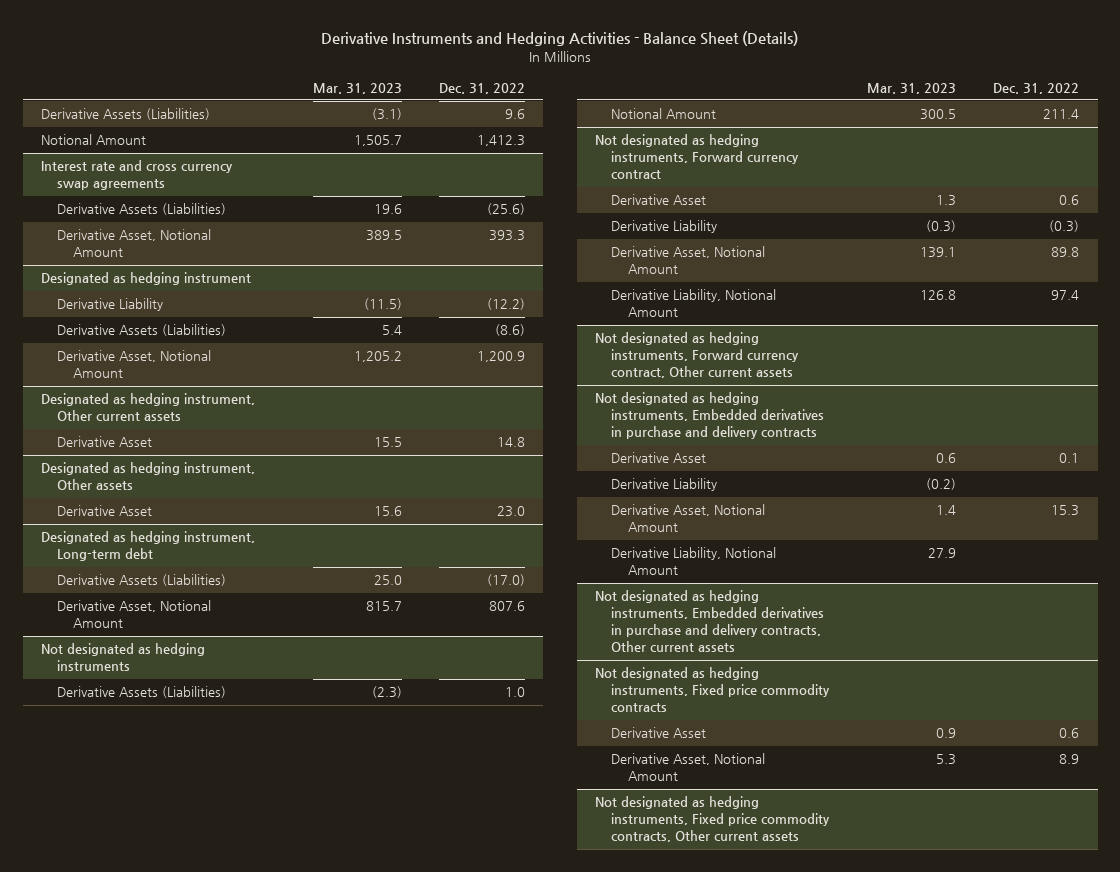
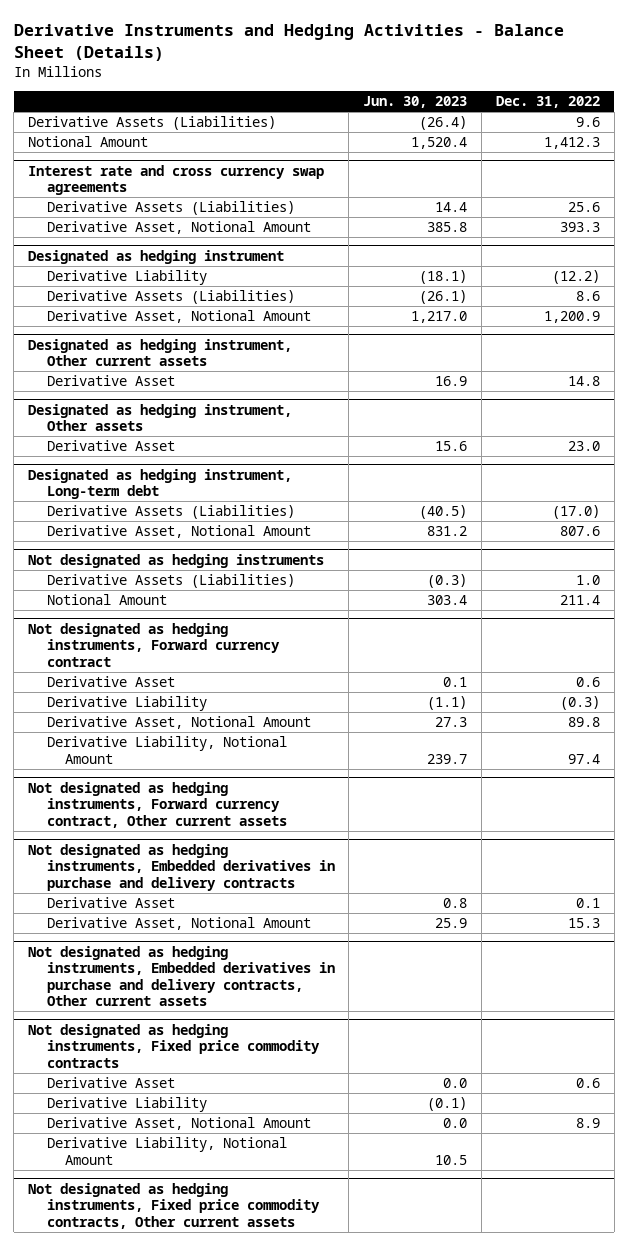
- | Mar. 31, 2023 | Dec. 31, 2022
+ | Jun. 30, 2023 | Dec. 31, 2022
@ Interest rate and cross currency swap agreements
- Derivative Assets (Liabilities) | 19.6 | (25.6)
+ Derivative Assets (Liabilities) | 14.4 | 25.6
@ Designated as hedging instrument
- Derivative Assets (Liabilities) | 5.4 | (8.6)
+ Derivative Assets (Liabilities) | (26.1) | 8.6
@ Not designated as hedging instruments, Embedded derivatives in purchase and delivery contracts
- Derivative Liability | (0.2) |
- Derivative Liability, Notional Amount | 27.9 |
@ Not designated as hedging instruments, Fixed price commodity contracts
+ Derivative Liability | (0.1) |
+ Derivative Liability, Notional Amount | 10.5 |

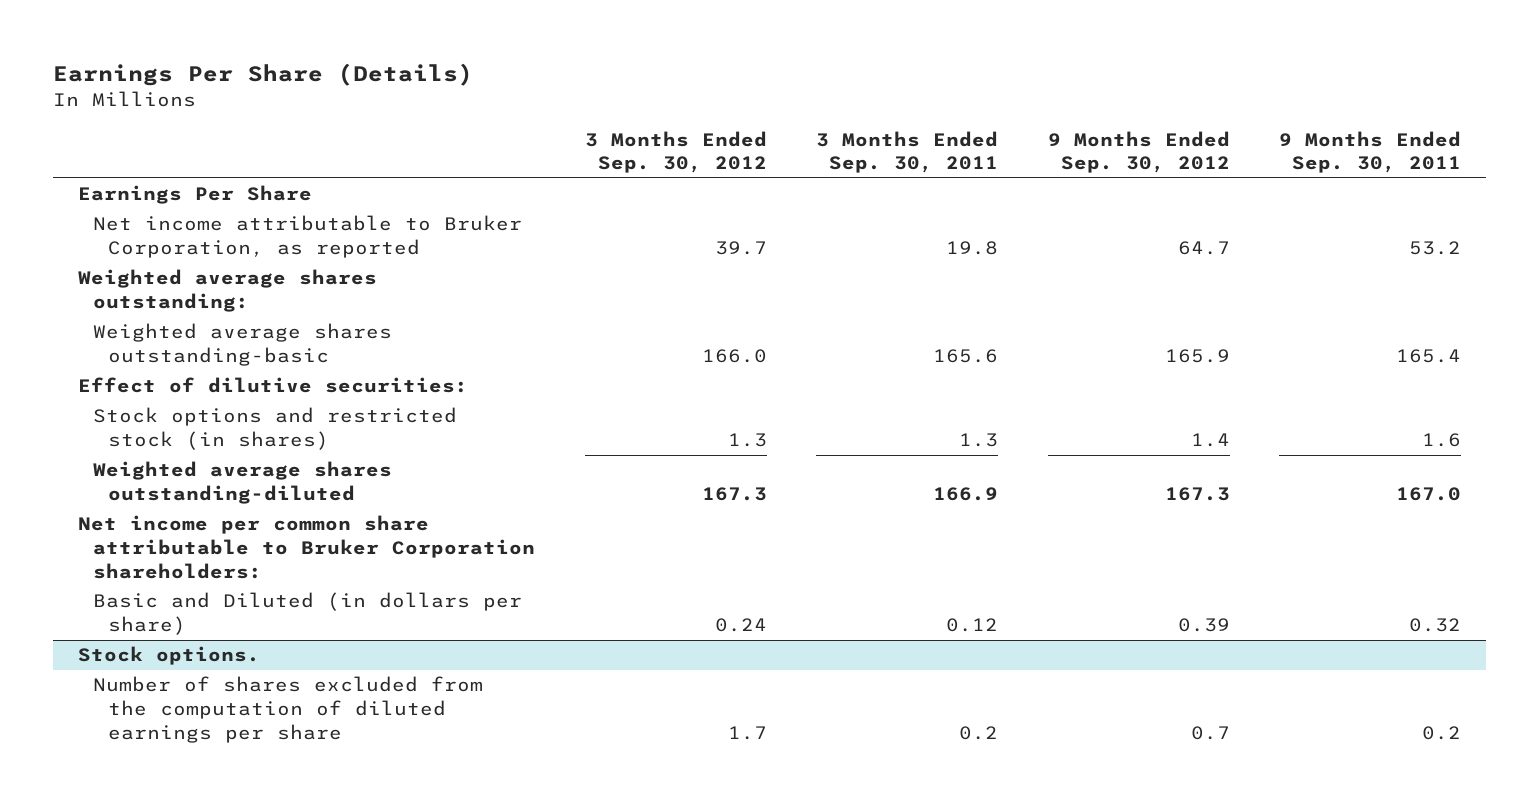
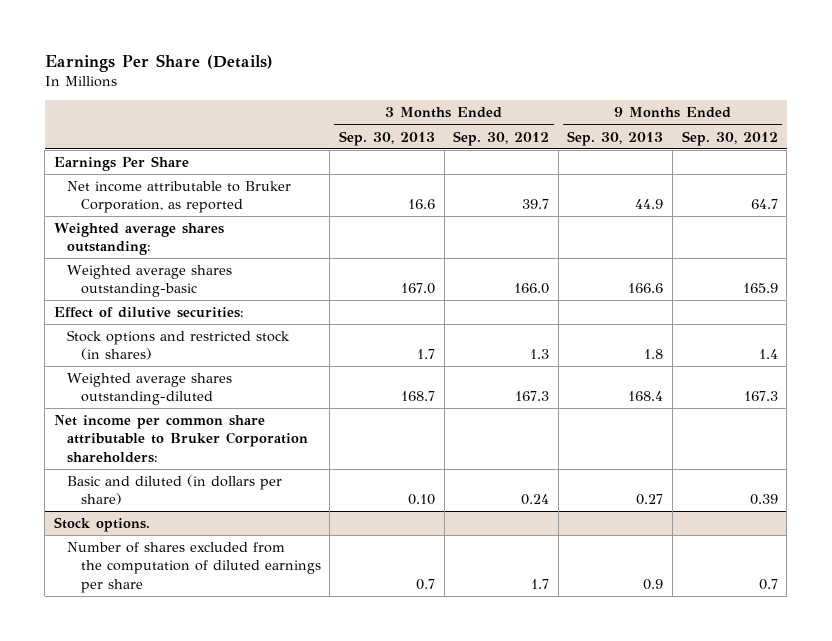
- | 3 Months Ended Sep. 30, 2012 | 3 Months Ended Sep. 30, 2011 | 9 Months Ended Sep. 30, 2012 | 9 Months Ended Sep. 30, 2011
+ | 3 Months Ended Sep. 30, 2013 | 3 Months Ended Sep. 30, 2012 | 9 Months Ended Sep. 30, 2013 | 9 Months Ended Sep. 30, 2012
- Basic and Diluted (in dollars per share) | 0.24 | 0.12 | 0.39 | 0.32
+ Basic and diluted (in dollars per share) | 0.10 | 0.24 | 0.27 | 0.39

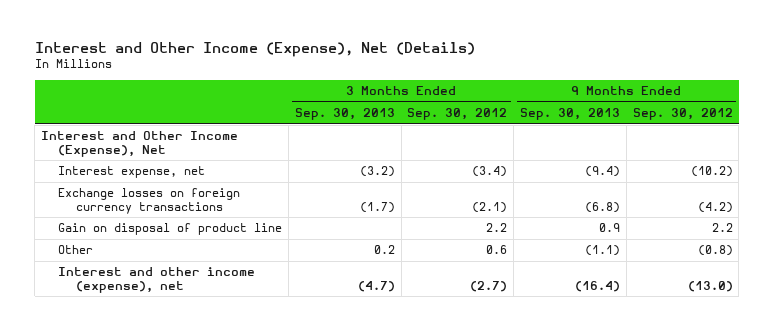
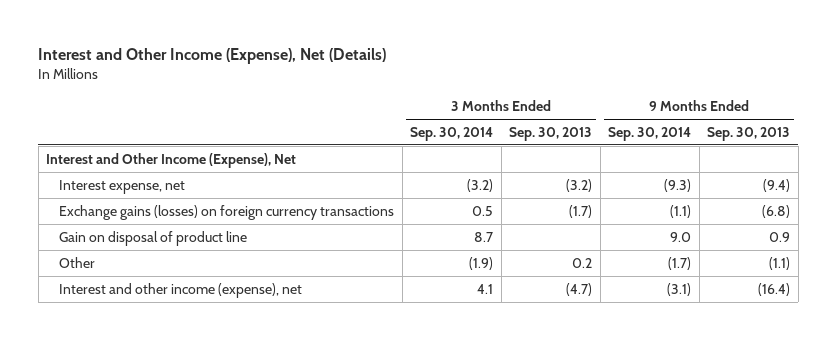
- | 3 Months Ended Sep. 30, 2013 | 3 Months Ended Sep. 30, 2012 | 9 Months Ended Sep. 30, 2013 | 9 Months Ended Sep. 30, 2012
+ | 3 Months Ended Sep. 30, 2014 | 3 Months Ended Sep. 30, 2013 | 9 Months Ended Sep. 30, 2014 | 9 Months Ended Sep. 30, 2013
- Exchange losses on foreign currency transactions | (1.7) | (2.1) | (6.8) | (4.2)
+ Exchange gains (losses) on foreign currency transactions | 0.5 | (1.7) | (1.1) | (6.8)

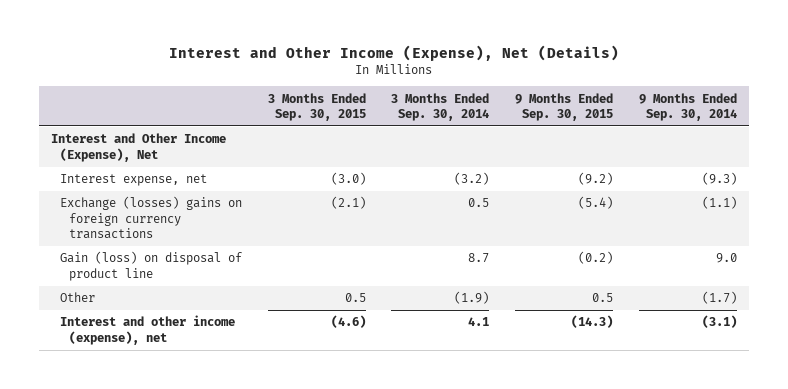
- | 3 Months Ended Sep. 30, 2014 | 3 Months Ended Sep. 30, 2013 | 9 Months Ended Sep. 30, 2014 | 9 Months Ended Sep. 30, 2013
+ | 3 Months Ended Sep. 30, 2015 | 3 Months Ended Sep. 30, 2014 | 9 Months Ended Sep. 30, 2015 | 9 Months Ended Sep. 30, 2014
- Exchange gains (losses) on foreign currency transactions | 0.5 | (1.7) | (1.1) | (6.8)
- Gain on disposal of product line | 8.7 | | 9.0 | 0.9
+ Exchange (losses) gains on foreign currency transactions | (2.1) | 0.5 | (5.4) | (1.1)
+ Gain (loss) on disposal of product line | | 8.7 | (0.2) | 9.0

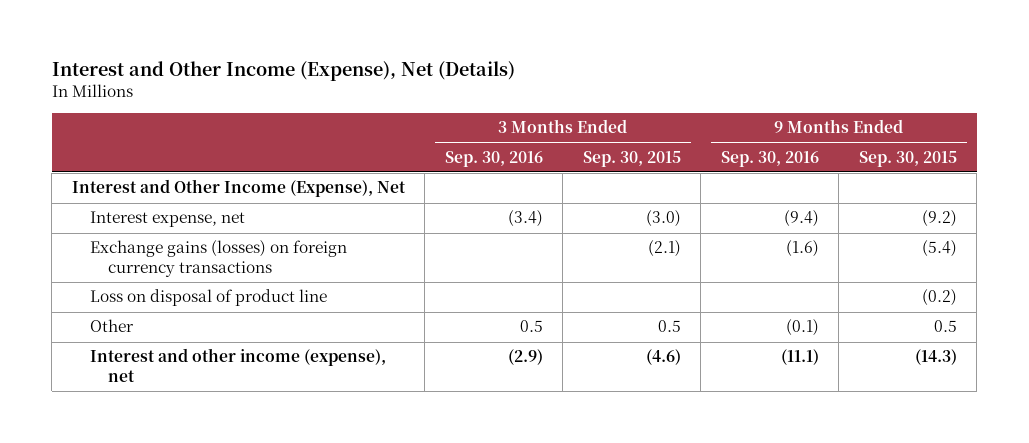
- | 3 Months Ended Sep. 30, 2015 | 3 Months Ended Sep. 30, 2014 | 9 Months Ended Sep. 30, 2015 | 9 Months Ended Sep. 30, 2014
+ | 3 Months Ended Sep. 30, 2016 | 3 Months Ended Sep. 30, 2015 | 9 Months Ended Sep. 30, 2016 | 9 Months Ended Sep. 30, 2015
- Exchange (losses) gains on foreign currency transactions | (2.1) | 0.5 | (5.4) | (1.1)
- Gain (loss) on disposal of product line | | 8.7 | (0.2) | 9.0
+ Exchange gains (losses) on foreign currency transactions | | (2.1) | (1.6) | (5.4)
+ Loss on disposal of product line | | | | (0.2)

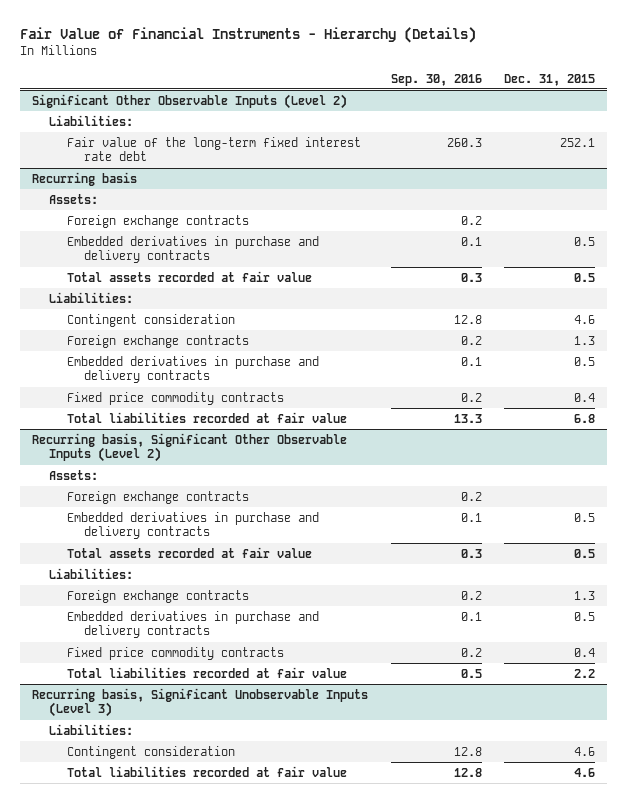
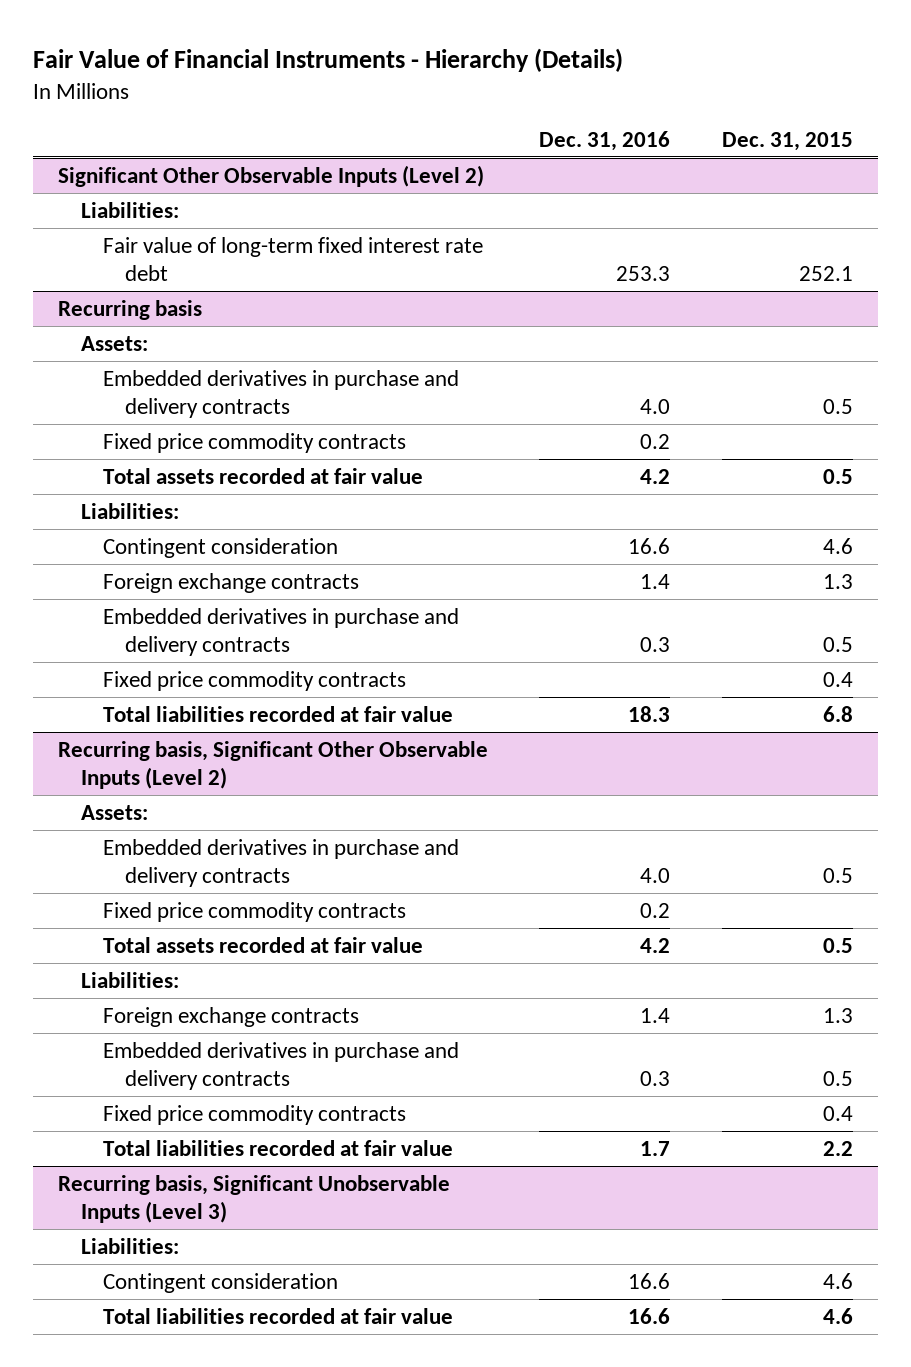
- | Sep. 30, 2016 | Dec. 31, 2015
+ | Dec. 31, 2016 | Dec. 31, 2015
@ Significant Other Observable Inputs (Level 2)
- Fair value of the long-term fixed interest rate debt | 260.3 | 252.1
+ Fair value of long-term fixed interest rate debt | 253.3 | 252.1
@ Recurring basis
- Foreign exchange contracts | 0.2 |
+ Fixed price commodity contracts | 0.2 |
@ Recurring basis, Significant Other Observable Inputs (Level 2)
- Foreign exchange contracts | 0.2 |
+ Fixed price commodity contracts | 0.2 |

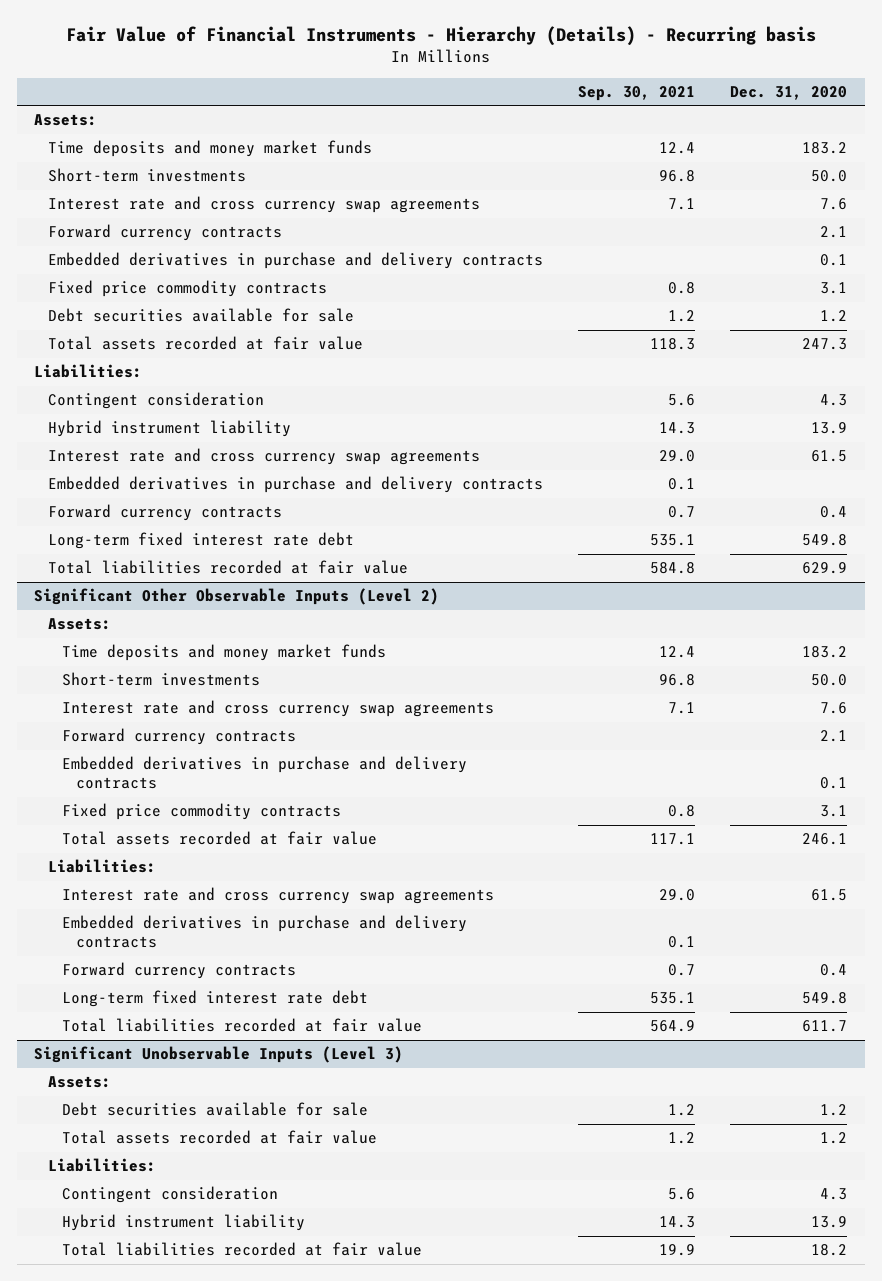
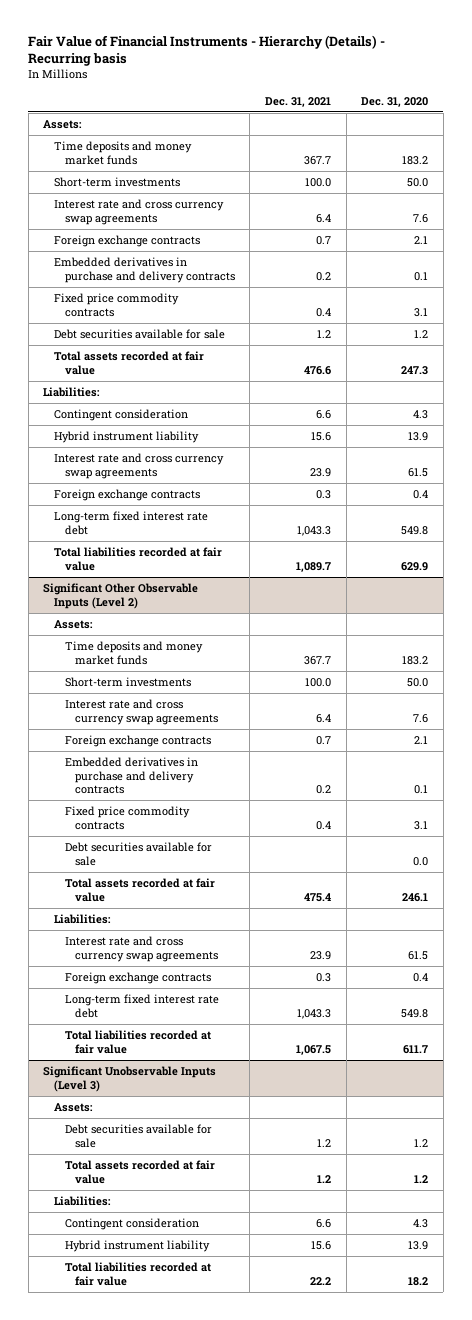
- | Sep. 30, 2021 | Dec. 31, 2020
+ | Dec. 31, 2021 | Dec. 31, 2020
- Forward currency contracts | | 2.1
+ Foreign exchange contracts | 0.7 | 2.1
- Embedded derivatives in purchase and delivery contracts | 0.1 |
- Forward currency contracts | 0.7 | 0.4
+ Foreign exchange contracts | 0.3 | 0.4
@ Significant Other Observable Inputs (Level 2)
- Forward currency contracts | | 2.1
+ Foreign exchange contracts | 0.7 | 2.1
+ Debt securities available for sale | | 0.0
- Embedded derivatives in purchase and delivery contracts | 0.1 |
- Forward currency contracts | 0.7 | 0.4
+ Foreign exchange contracts | 0.3 | 0.4

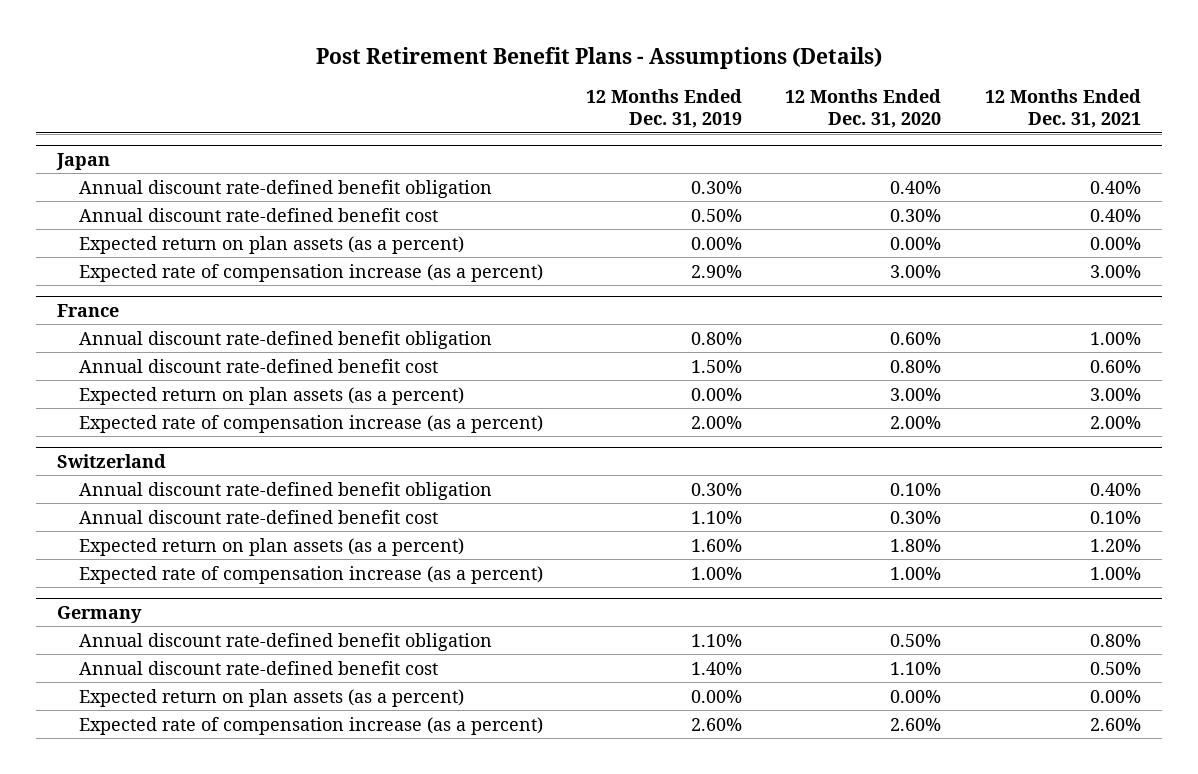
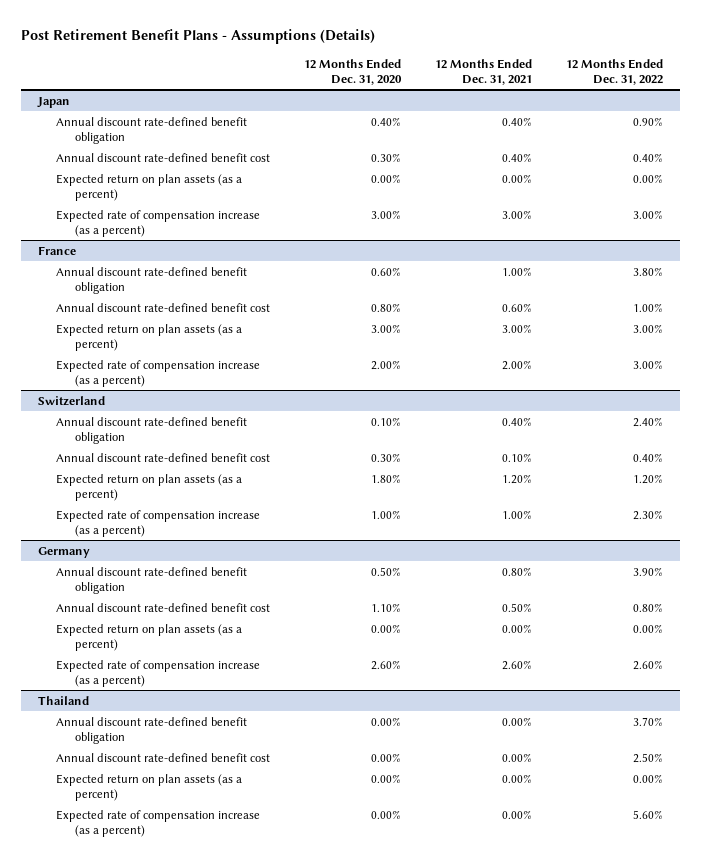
- | 12 Months Ended Dec. 31, 2019 | 12 Months Ended Dec. 31, 2020 | 12 Months Ended Dec. 31, 2021
+ | 12 Months Ended Dec. 31, 2020 | 12 Months Ended Dec. 31, 2021 | 12 Months Ended Dec. 31, 2022
+ Thailand
+ Annual discount rate-defined benefit obligation | 0.00% | 0.00% | 3.70%
+ Annual discount rate-defined benefit cost | 0.00% | 0.00% | 2.50%
+ Expected return on plan assets (as a percent) | 0.00% | 0.00% | 0.00%
+ Expected rate of compensation increase (as a percent) | 0.00% | 0.00% | 5.60%

